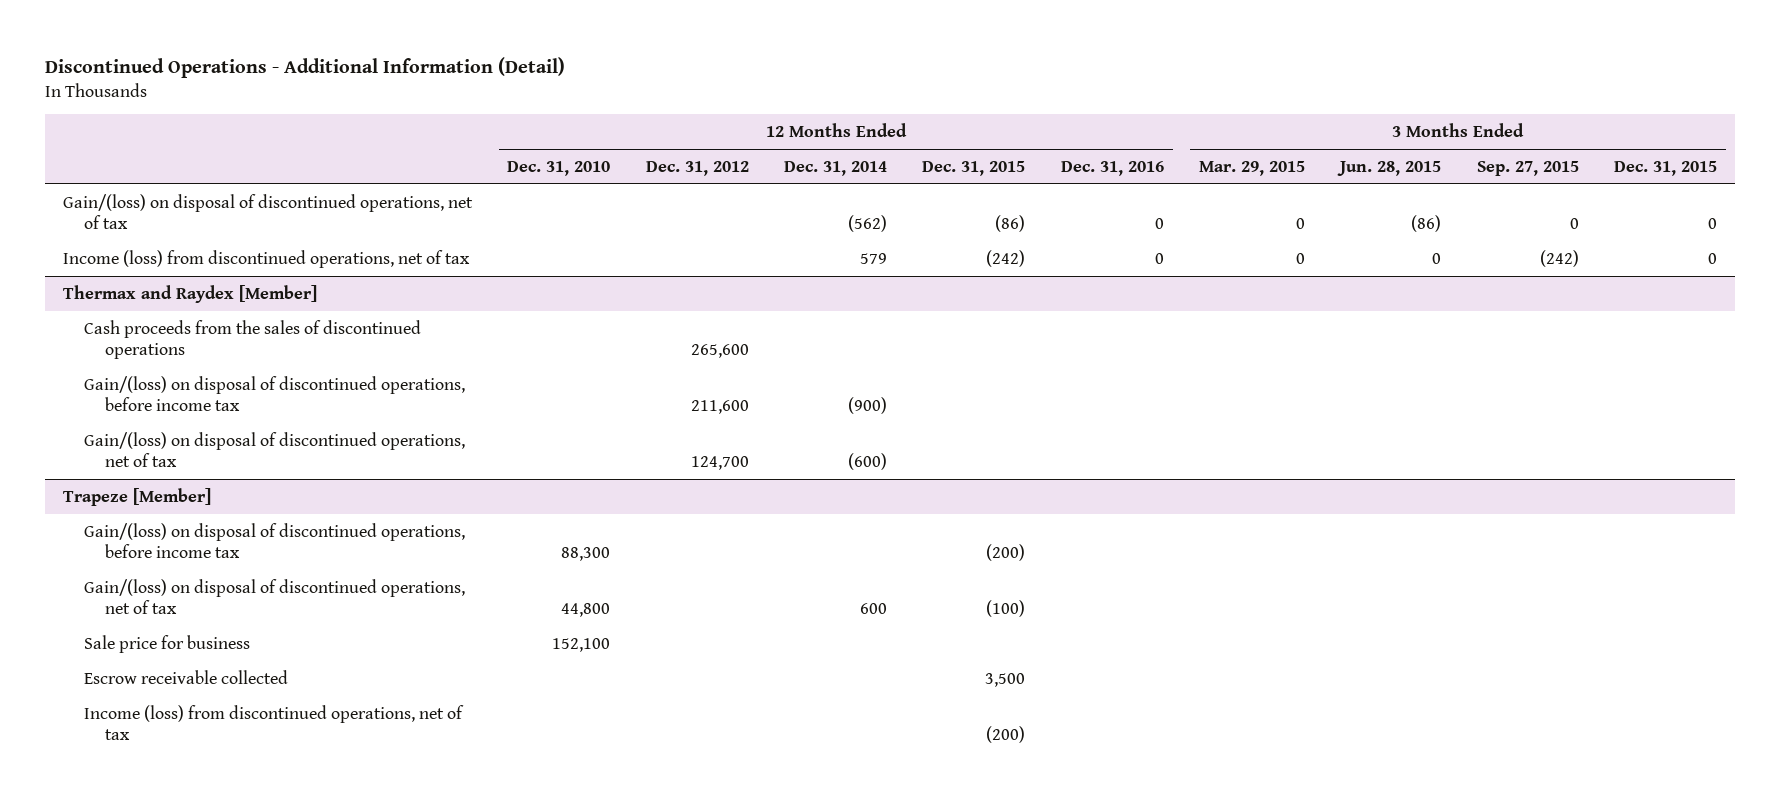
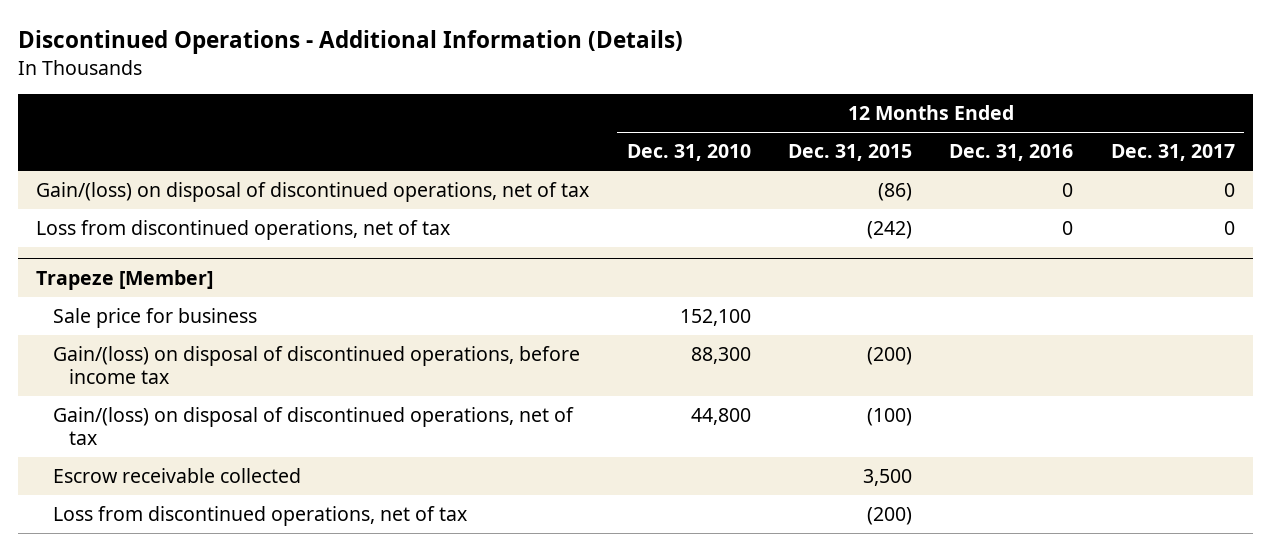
- Discontinued Operations - Additional Information (Detail)
+ Discontinued Operations - Additional Information (Details)
- | 12 Months Ended Dec. 31, 2010 | 12 Months Ended Dec. 31, 2012 | 12 Months Ended Dec. 31, 2014 | 12 Months Ended Dec. 31, 2015 | 12 Months Ended Dec. 31, 2016 | 3 Months Ended Mar. 29, 2015 | 3 Months Ended Jun. 28, 2015 | 3 Months Ended Sep. 27, 2015 | 3 Months Ended Dec. 31, 2015
+ | 12 Months Ended Dec. 31, 2010 | 12 Months Ended Dec. 31, 2015 | 12 Months Ended Dec. 31, 2016 | 12 Months Ended Dec. 31, 2017
- Income (loss) from discontinued operations, net of tax | | | 579 | (242) | 0 | 0 | 0 | (242) | 0
- Thermax and Raydex [Member]
- Cash proceeds from the sales of discontinued operations | | 265,600 | | | | | | |
- Gain/(loss) on disposal of discontinued operations, before income tax | | 211,600 | (900) | | | | | |
- Gain/(loss) on disposal of discontinued operations, net of tax | | 124,700 | (600) | | | | | |
+ Loss from discontinued operations, net of tax | | (242) | 0 | 0
@ Trapeze [Member]
moved up: Sale price for business | 152,100 | | |
- Income (loss) from discontinued operations, net of tax | | | | (200) | | | | |
+ Loss from discontinued operations, net of tax | | (200) | |

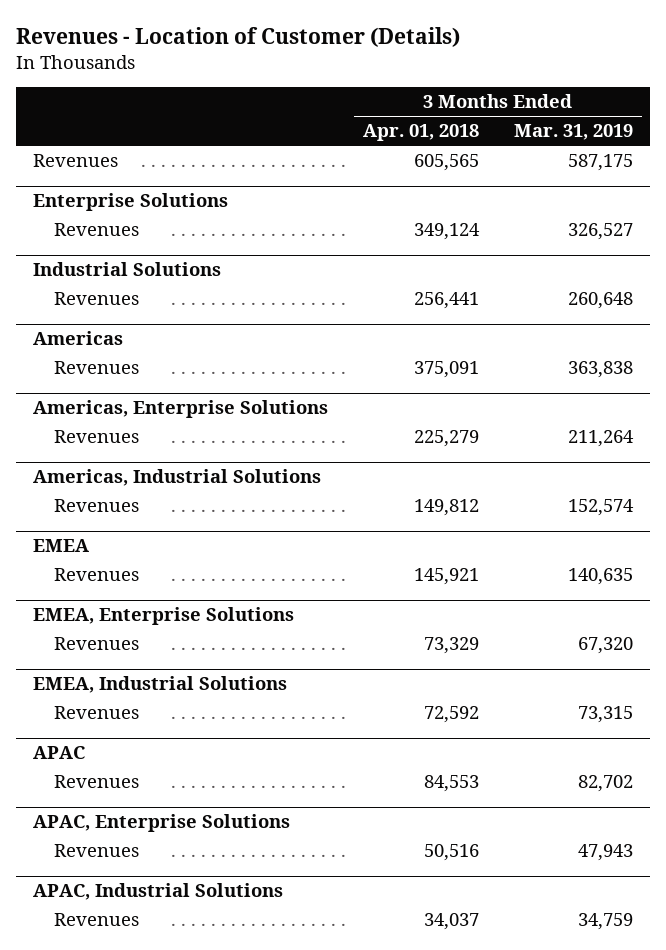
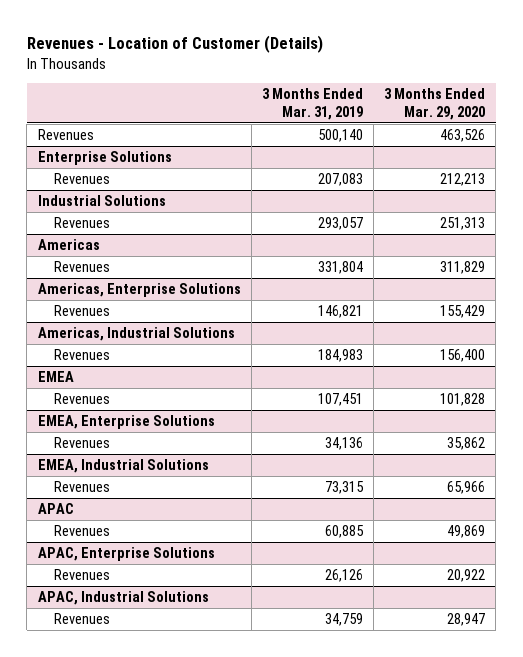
- | 3 Months Ended Apr. 01, 2018 | 3 Months Ended Mar. 31, 2019
+ | 3 Months Ended Mar. 31, 2019 | 3 Months Ended Mar. 29, 2020
- Revenues | 605,565 | 587,175
+ Revenues | 500,140 | 463,526
@ Enterprise Solutions
- Revenues | 349,124 | 326,527
+ Revenues | 207,083 | 212,213
@ Industrial Solutions
- Revenues | 256,441 | 260,648
+ Revenues | 293,057 | 251,313
@ Americas
- Revenues | 375,091 | 363,838
+ Revenues | 331,804 | 311,829
@ Americas, Enterprise Solutions
- Revenues | 225,279 | 211,264
+ Revenues | 146,821 | 155,429
@ Americas, Industrial Solutions
- Revenues | 149,812 | 152,574
+ Revenues | 184,983 | 156,400
@ EMEA
- Revenues | 145,921 | 140,635
+ Revenues | 107,451 | 101,828
@ EMEA, Enterprise Solutions
- Revenues | 73,329 | 67,320
+ Revenues | 34,136 | 35,862
@ APAC
- Revenues | 84,553 | 82,702
+ Revenues | 60,885 | 49,869
@ APAC, Enterprise Solutions
- Revenues | 50,516 | 47,943
+ Revenues | 26,126 | 20,922

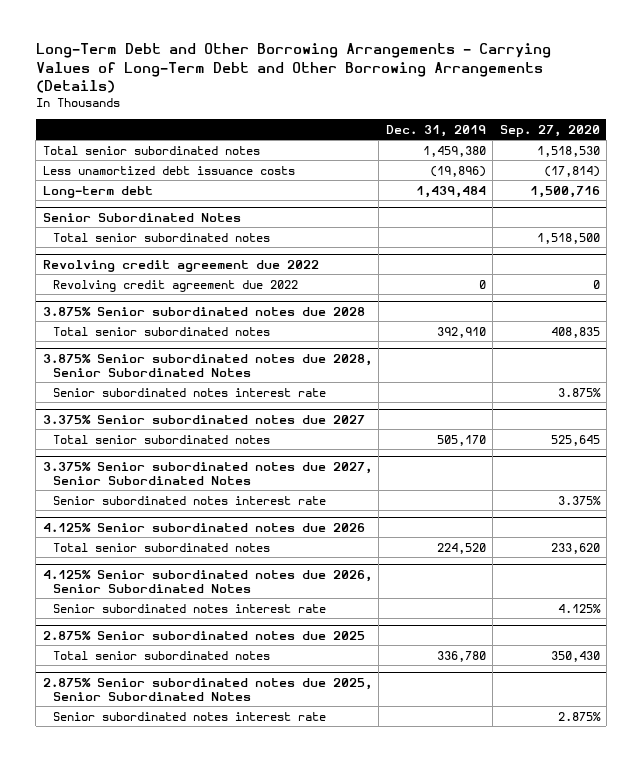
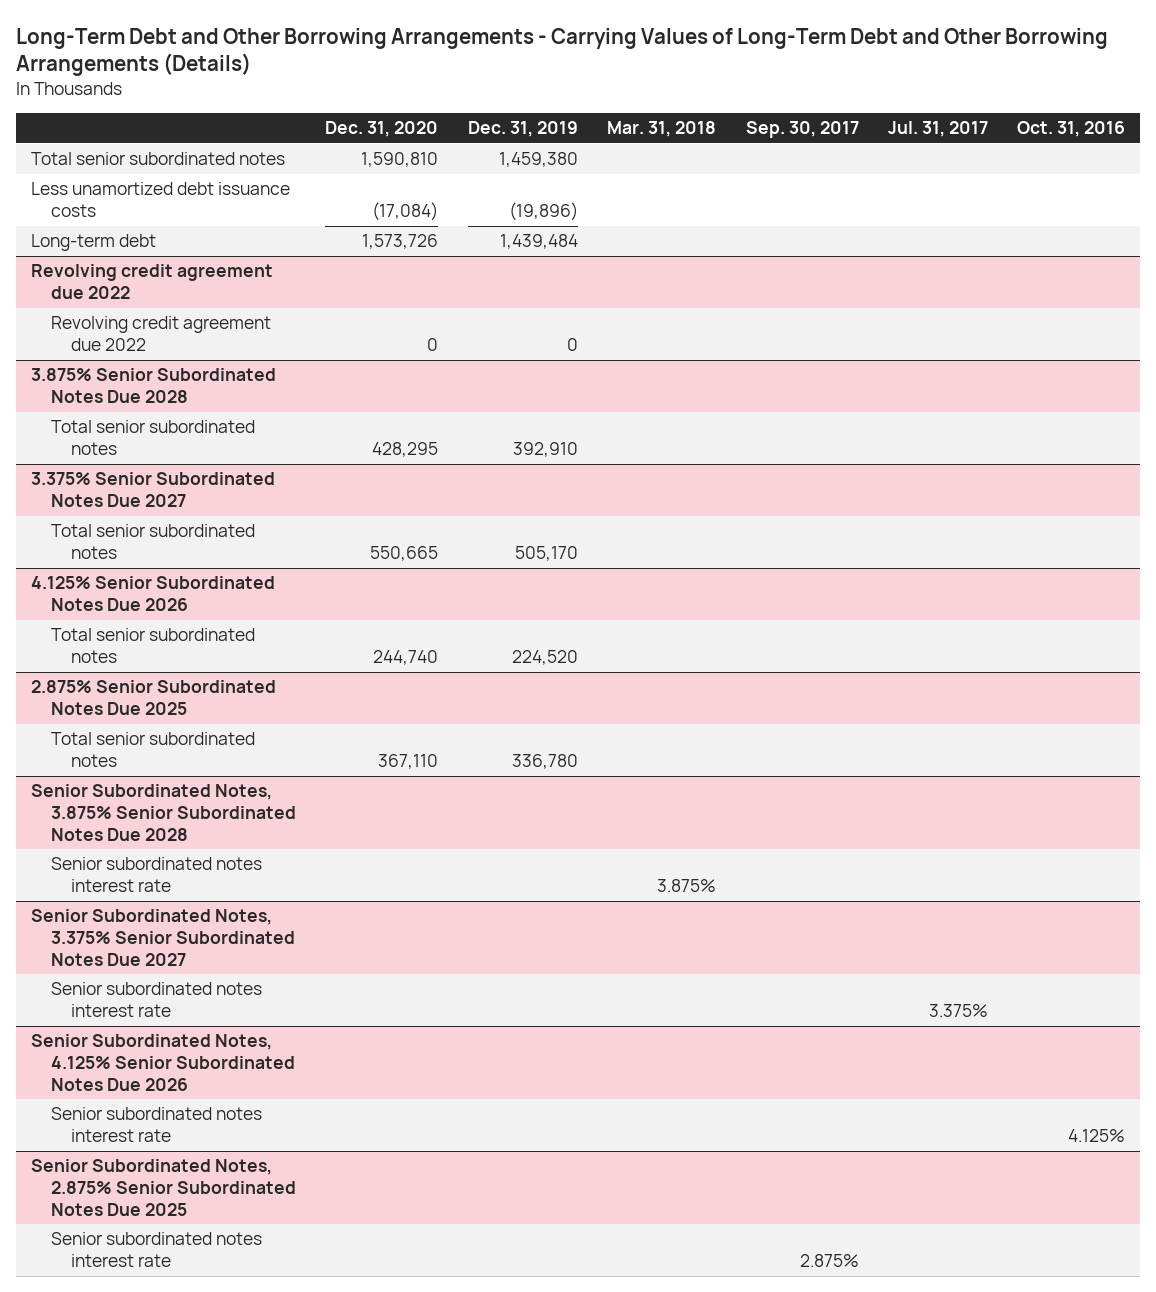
- | Dec. 31, 2019 | Sep. 27, 2020
+ | Dec. 31, 2020 | Dec. 31, 2019 | Mar. 31, 2018 | Sep. 30, 2017 | Jul. 31, 2017 | Oct. 31, 2016
- Senior Subordinated Notes
- Total senior subordinated notes | | 1,518,500
- 3.875% Senior subordinated notes due 2028
+ 3.875% Senior Subordinated Notes Due 2028
- 3.875% Senior subordinated notes due 2028, Senior Subordinated Notes
- Senior subordinated notes interest rate | | 3.875%
- 3.375% Senior subordinated notes due 2027
+ 3.375% Senior Subordinated Notes Due 2027
- 3.375% Senior subordinated notes due 2027, Senior Subordinated Notes
- Senior subordinated notes interest rate | | 3.375%
- 4.125% Senior subordinated notes due 2026
+ 4.125% Senior Subordinated Notes Due 2026
- 4.125% Senior subordinated notes due 2026, Senior Subordinated Notes
- Senior subordinated notes interest rate | | 4.125%
- 2.875% Senior subordinated notes due 2025
+ 2.875% Senior Subordinated Notes Due 2025
- 2.875% Senior subordinated notes due 2025, Senior Subordinated Notes
+ Senior Subordinated Notes, 3.875% Senior Subordinated Notes Due 2028
+ Senior Subordinated Notes, 3.375% Senior Subordinated Notes Due 2027
+ Senior subordinated notes interest rate | | | | | 3.375% |
+ Senior Subordinated Notes, 4.125% Senior Subordinated Notes Due 2026
+ Senior subordinated notes interest rate | | | | | | 4.125%
+ Senior Subordinated Notes, 2.875% Senior Subordinated Notes Due 2025
+ Senior subordinated notes interest rate | | | | 2.875% | |

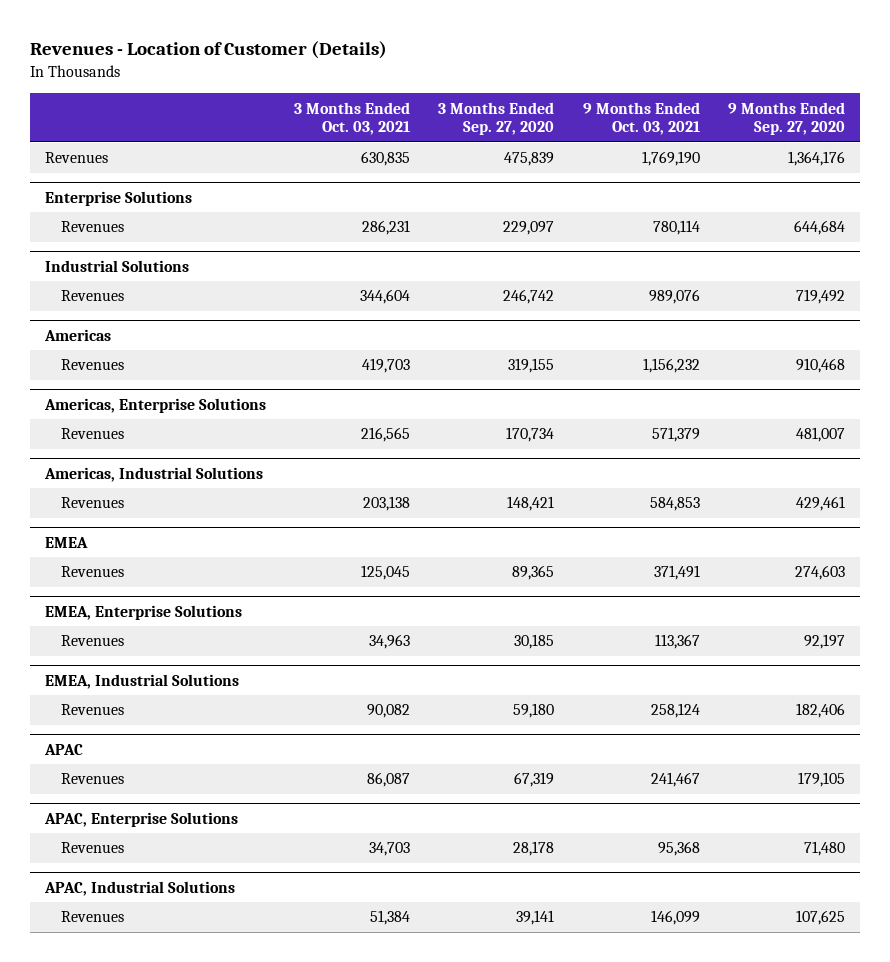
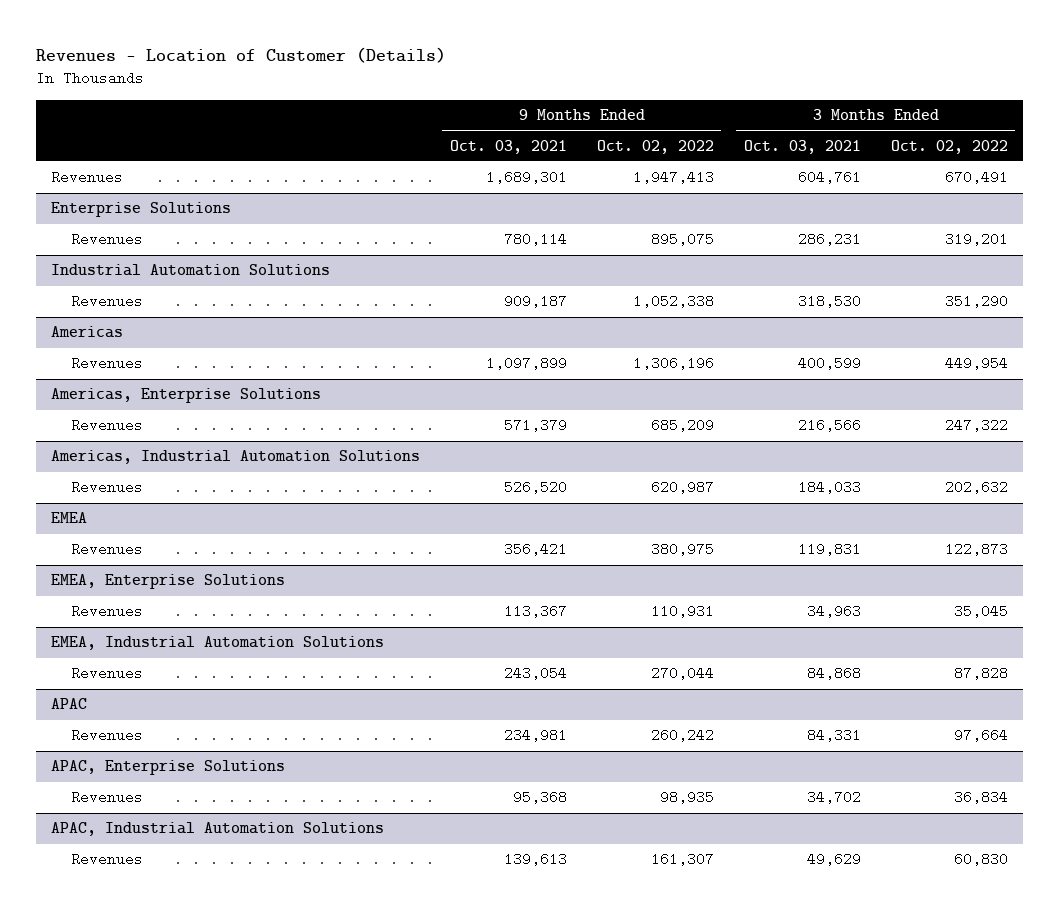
- | 3 Months Ended Oct. 03, 2021 | 3 Months Ended Sep. 27, 2020 | 9 Months Ended Oct. 03, 2021 | 9 Months Ended Sep. 27, 2020
+ | 9 Months Ended Oct. 03, 2021 | 9 Months Ended Oct. 02, 2022 | 3 Months Ended Oct. 03, 2021 | 3 Months Ended Oct. 02, 2022
- Revenues | 630,835 | 475,839 | 1,769,190 | 1,364,176
+ Revenues | 1,689,301 | 1,947,413 | 604,761 | 670,491
- Industrial Solutions
- Revenues | 344,604 | 246,742 | 989,076 | 719,492
+ Industrial Automation Solutions
+ Revenues | 909,187 | 1,052,338 | 318,530 | 351,290
@ Americas
- Revenues | 419,703 | 319,155 | 1,156,232 | 910,468
+ Revenues | 1,097,899 | 1,306,196 | 400,599 | 449,954
@ Americas, Enterprise Solutions
- Revenues | 216,565 | 170,734 | 571,379 | 481,007
- Americas, Industrial Solutions
- Revenues | 203,138 | 148,421 | 584,853 | 429,461
@ Americas, Enterprise Solutions
+ Revenues | 571,379 | 685,209 | 216,566 | 247,322
+ Americas, Industrial Automation Solutions
+ Revenues | 526,520 | 620,987 | 184,033 | 202,632
@ EMEA
- Revenues | 125,045 | 89,365 | 371,491 | 274,603
+ Revenues | 356,421 | 380,975 | 119,831 | 122,873
- EMEA, Industrial Solutions
- Revenues | 90,082 | 59,180 | 258,124 | 182,406
+ EMEA, Industrial Automation Solutions
+ Revenues | 243,054 | 270,044 | 84,868 | 87,828
@ APAC
- Revenues | 86,087 | 67,319 | 241,467 | 179,105
+ Revenues | 234,981 | 260,242 | 84,331 | 97,664
@ APAC, Enterprise Solutions
- Revenues | 34,703 | 28,178 | 95,368 | 71,480
- APAC, Industrial Solutions
- Revenues | 51,384 | 39,141 | 146,099 | 107,625
@ APAC, Enterprise Solutions
+ Revenues | 95,368 | 98,935 | 34,702 | 36,834
+ APAC, Industrial Automation Solutions
+ Revenues | 139,613 | 161,307 | 49,629 | 60,830

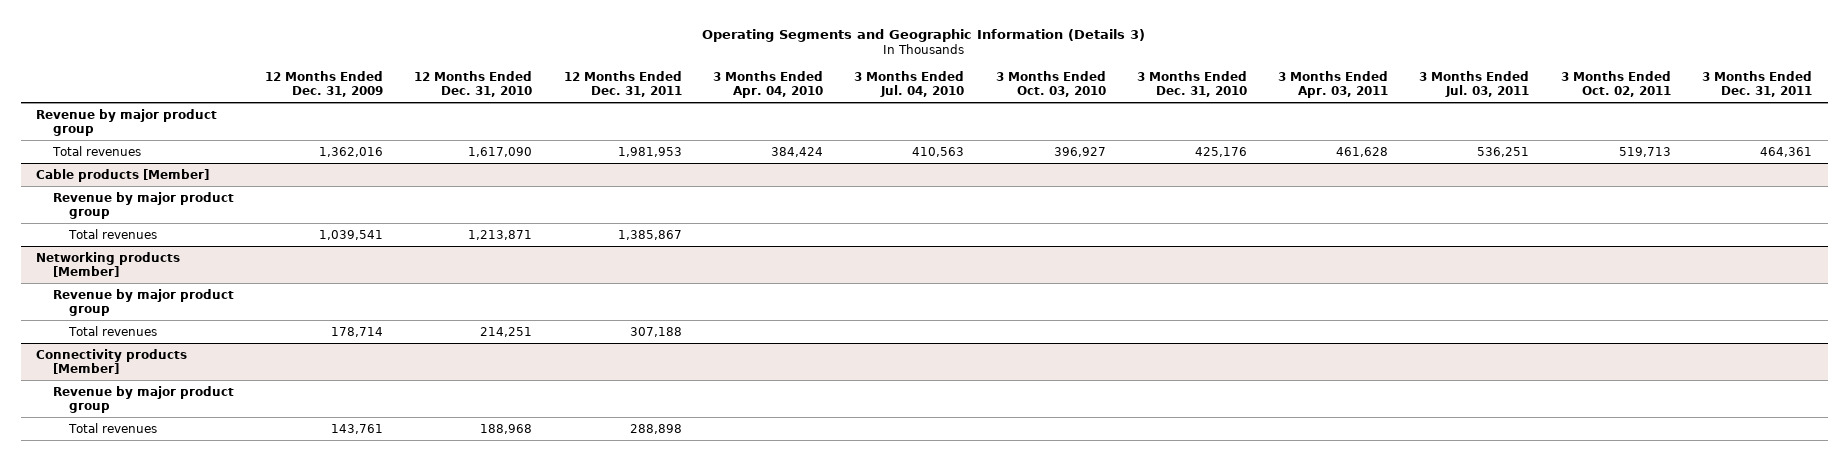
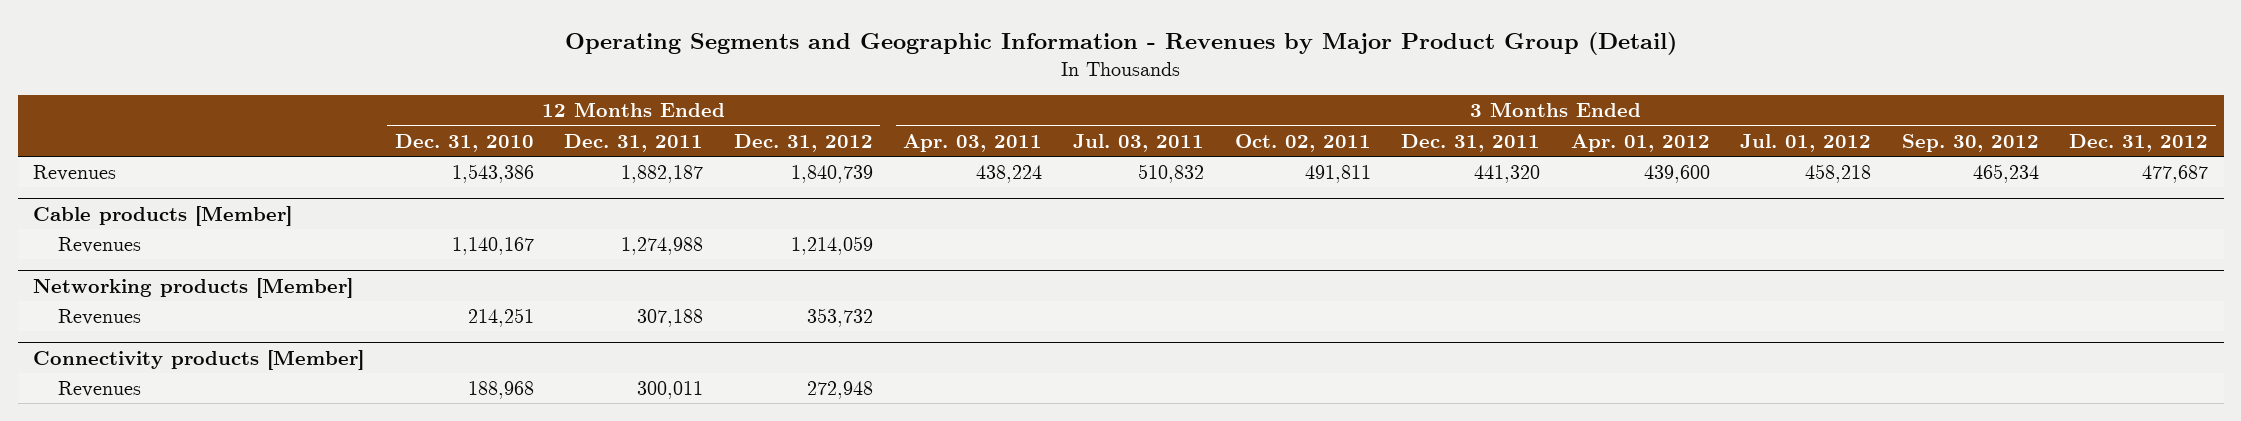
- Operating Segments and Geographic Information (Details 3)
+ Operating Segments and Geographic Information - Revenues by Major Product Group (Detail)
- | 12 Months Ended Dec. 31, 2009 | 12 Months Ended Dec. 31, 2010 | 12 Months Ended Dec. 31, 2011 | 3 Months Ended Apr. 04, 2010 | 3 Months Ended Jul. 04, 2010 | 3 Months Ended Oct. 03, 2010 | 3 Months Ended Dec. 31, 2010 | 3 Months Ended Apr. 03, 2011 | 3 Months Ended Jul. 03, 2011 | 3 Months Ended Oct. 02, 2011 | 3 Months Ended Dec. 31, 2011
+ | 12 Months Ended Dec. 31, 2010 | 12 Months Ended Dec. 31, 2011 | 12 Months Ended Dec. 31, 2012 | 3 Months Ended Apr. 03, 2011 | 3 Months Ended Jul. 03, 2011 | 3 Months Ended Oct. 02, 2011 | 3 Months Ended Dec. 31, 2011 | 3 Months Ended Apr. 01, 2012 | 3 Months Ended Jul. 01, 2012 | 3 Months Ended Sep. 30, 2012 | 3 Months Ended Dec. 31, 2012
- Revenue by major product group
- Total revenues | 1,362,016 | 1,617,090 | 1,981,953 | 384,424 | 410,563 | 396,927 | 425,176 | 461,628 | 536,251 | 519,713 | 464,361
+ Revenues | 1,543,386 | 1,882,187 | 1,840,739 | 438,224 | 510,832 | 491,811 | 441,320 | 439,600 | 458,218 | 465,234 | 477,687
@ Cable products [Member]
- Revenue by major product group
- Total revenues | 1,039,541 | 1,213,871 | 1,385,867 | | | | | | | |
+ Revenues | 1,140,167 | 1,274,988 | 1,214,059 | | | | | | | |
@ Networking products [Member]
- Revenue by major product group
- Total revenues | 178,714 | 214,251 | 307,188 | | | | | | | |
+ Revenues | 214,251 | 307,188 | 353,732 | | | | | | | |
@ Connectivity products [Member]
- Revenue by major product group
- Total revenues | 143,761 | 188,968 | 288,898 | | | | | | | |
+ Revenues | 188,968 | 300,011 | 272,948 | | | | | | | |

